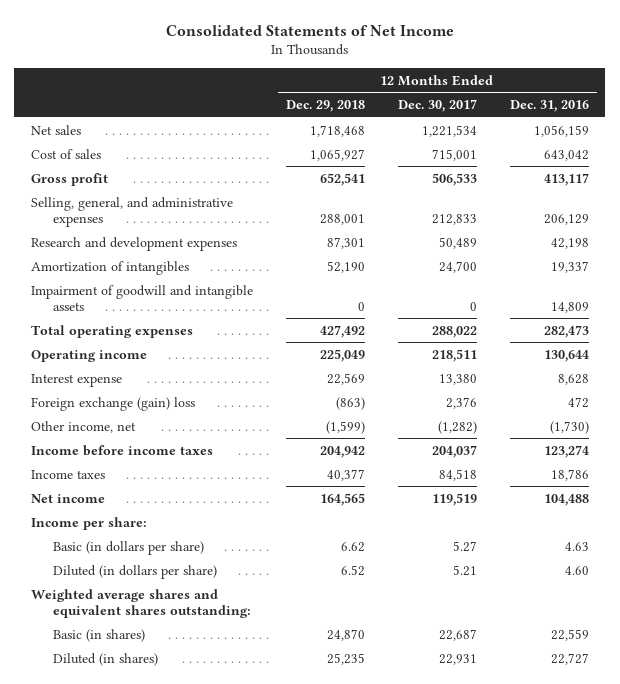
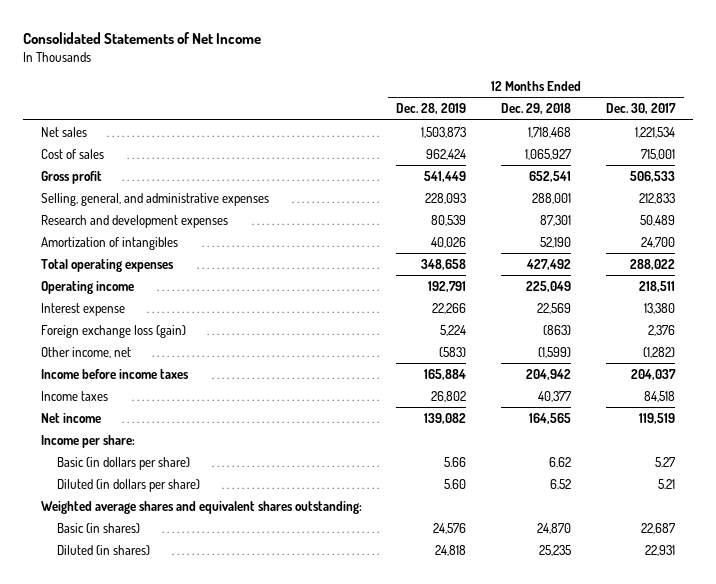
- | 12 Months Ended Dec. 29, 2018 | 12 Months Ended Dec. 30, 2017 | 12 Months Ended Dec. 31, 2016
+ | 12 Months Ended Dec. 28, 2019 | 12 Months Ended Dec. 29, 2018 | 12 Months Ended Dec. 30, 2017
- Impairment of goodwill and intangible assets | 0 | 0 | 14,809
- Foreign exchange (gain) loss | (863) | 2,376 | 472
+ Foreign exchange loss (gain) | 5,224 | (863) | 2,376

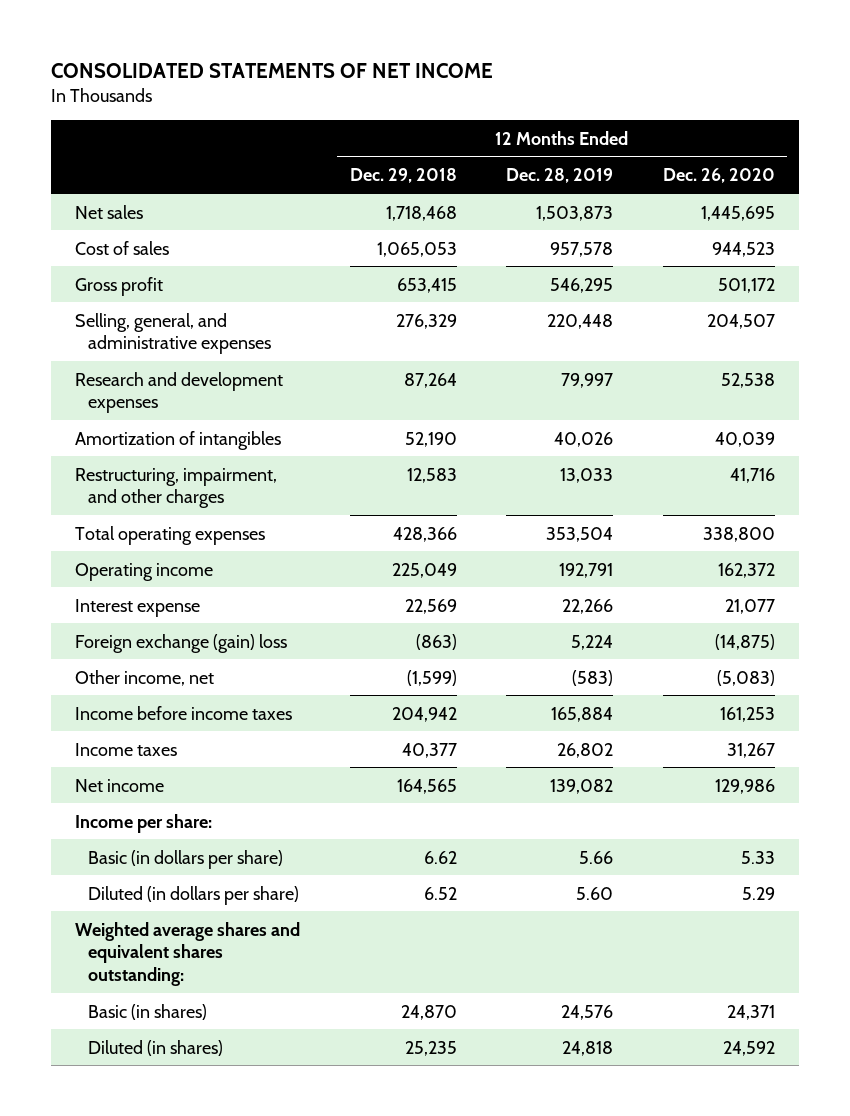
- Consolidated Statements of Net Income
+ CONSOLIDATED STATEMENTS OF NET INCOME
- | 12 Months Ended Dec. 28, 2019 | 12 Months Ended Dec. 29, 2018 | 12 Months Ended Dec. 30, 2017
+ | 12 Months Ended Dec. 29, 2018 | 12 Months Ended Dec. 28, 2019 | 12 Months Ended Dec. 26, 2020
- Cost of sales | 962,424 | 1,065,927 | 715,001
- Gross profit | 541,449 | 652,541 | 506,533
- Selling, general, and administrative expenses | 228,093 | 288,001 | 212,833
- Research and development expenses | 80,539 | 87,301 | 50,489
+ Cost of sales | 1,065,053 | 957,578 | 944,523
+ Gross profit | 653,415 | 546,295 | 501,172
+ Selling, general, and administrative expenses | 276,329 | 220,448 | 204,507
+ Research and development expenses | 87,264 | 79,997 | 52,538
- Total operating expenses | 348,658 | 427,492 | 288,022
+ Restructuring, impairment, and other charges | 12,583 | 13,033 | 41,716
+ Total operating expenses | 428,366 | 353,504 | 338,800
- Foreign exchange loss (gain) | 5,224 | (863) | 2,376
+ Foreign exchange (gain) loss | (863) | 5,224 | (14,875)

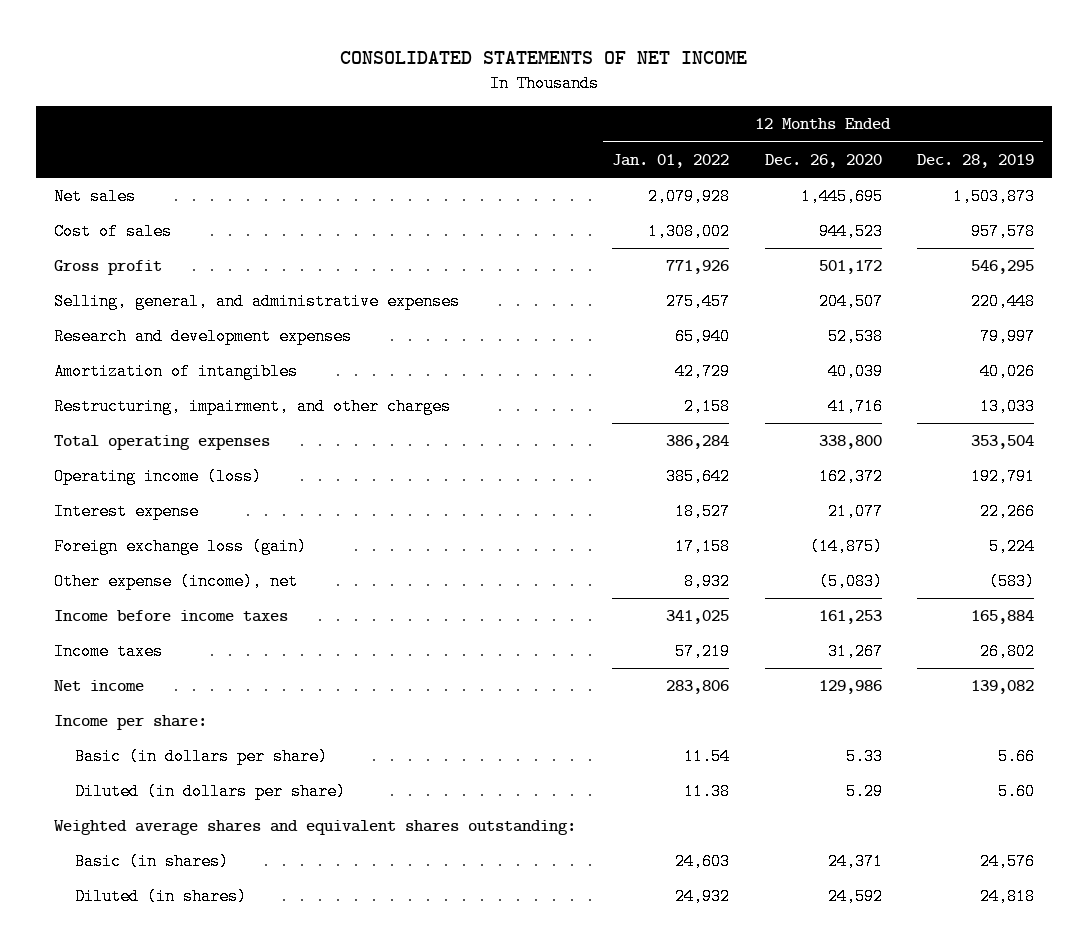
- | 12 Months Ended Dec. 29, 2018 | 12 Months Ended Dec. 28, 2019 | 12 Months Ended Dec. 26, 2020
+ | 12 Months Ended Jan. 01, 2022 | 12 Months Ended Dec. 26, 2020 | 12 Months Ended Dec. 28, 2019
- Operating income | 225,049 | 192,791 | 162,372
+ Operating income (loss) | 385,642 | 162,372 | 192,791
- Foreign exchange (gain) loss | (863) | 5,224 | (14,875)
- Other income, net | (1,599) | (583) | (5,083)
+ Foreign exchange loss (gain) | 17,158 | (14,875) | 5,224
+ Other expense (income), net | 8,932 | (5,083) | (583)

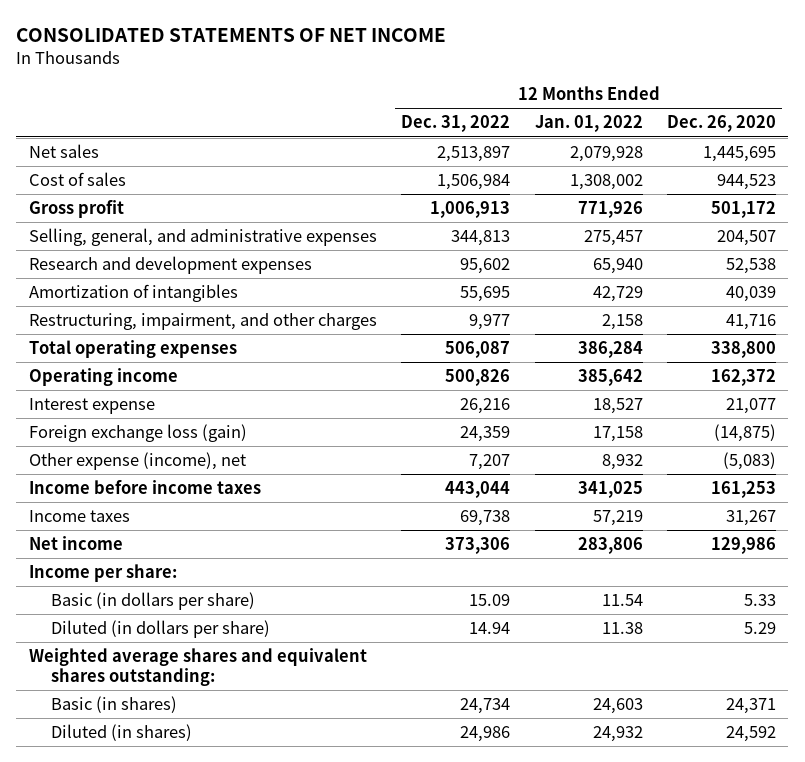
- | 12 Months Ended Jan. 01, 2022 | 12 Months Ended Dec. 26, 2020 | 12 Months Ended Dec. 28, 2019
+ | 12 Months Ended Dec. 31, 2022 | 12 Months Ended Jan. 01, 2022 | 12 Months Ended Dec. 26, 2020
- Operating income (loss) | 385,642 | 162,372 | 192,791
+ Operating income | 500,826 | 385,642 | 162,372

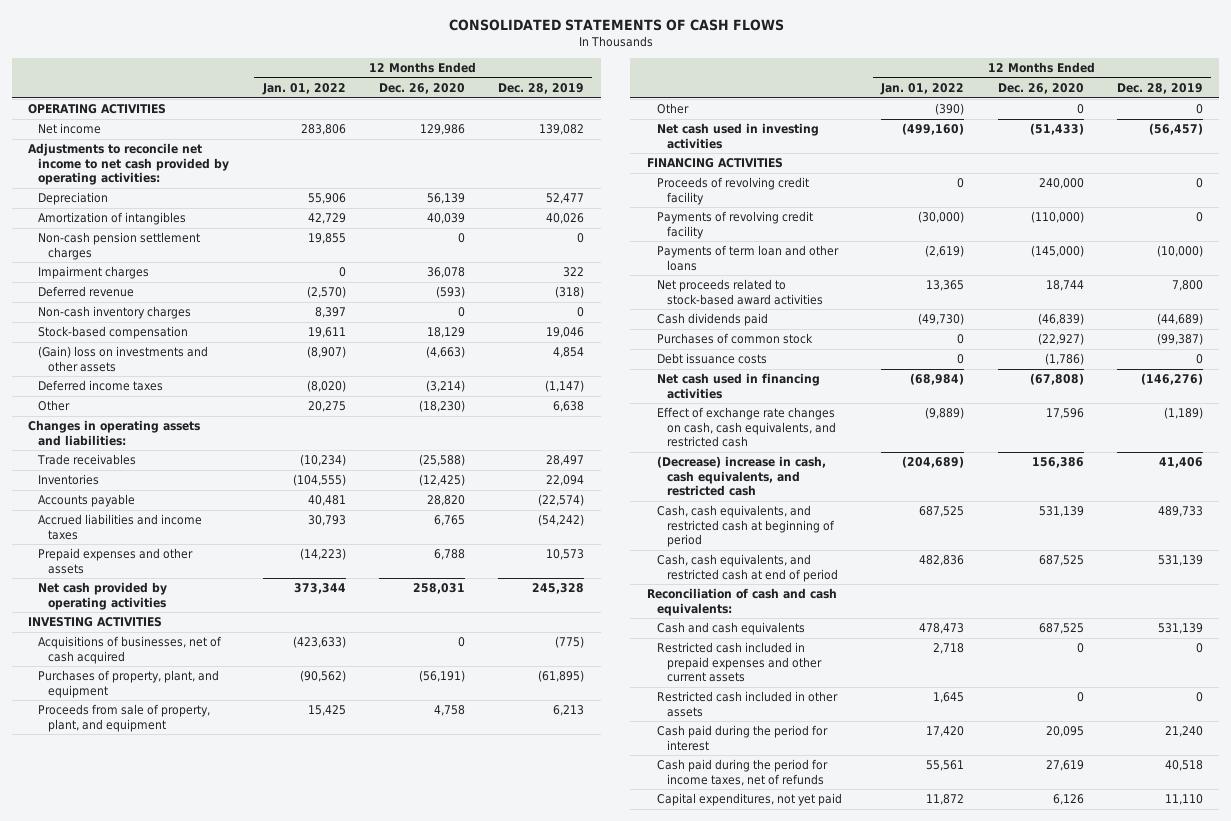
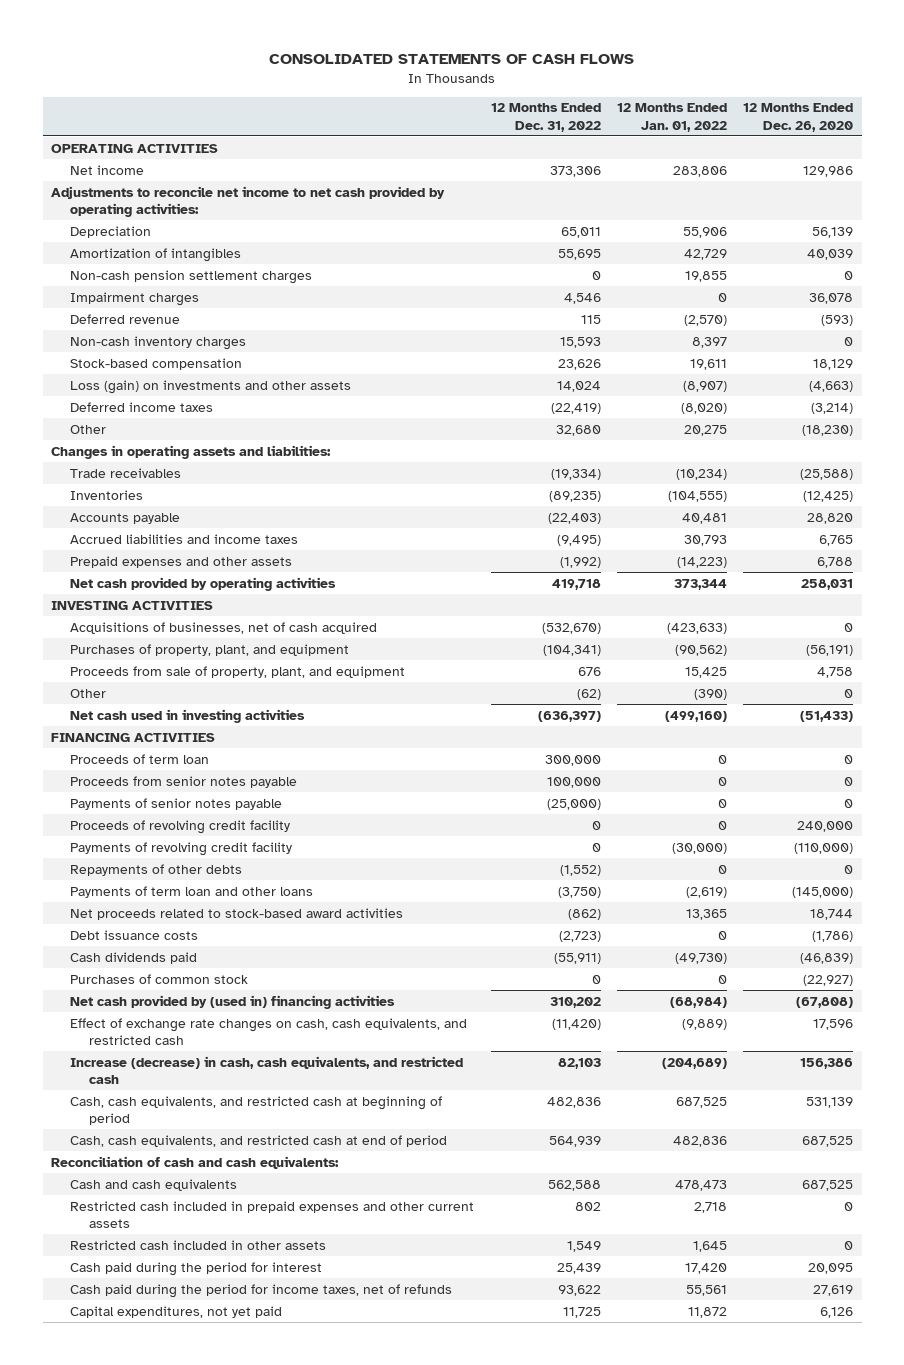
- | 12 Months Ended Jan. 01, 2022 | 12 Months Ended Dec. 26, 2020 | 12 Months Ended Dec. 28, 2019
+ | 12 Months Ended Dec. 31, 2022 | 12 Months Ended Jan. 01, 2022 | 12 Months Ended Dec. 26, 2020
- (Gain) loss on investments and other assets | (8,907) | (4,663) | 4,854
+ Loss (gain) on investments and other assets | 14,024 | (8,907) | (4,663)
+ Proceeds of term loan | 300,000 | 0 | 0
+ Proceeds from senior notes payable | 100,000 | 0 | 0
+ Payments of senior notes payable | (25,000) | 0 | 0
+ Repayments of other debts | (1,552) | 0 | 0
moved up: Debt issuance costs | (2,723) | 0 | (1,786)
- Net cash used in financing activities | (68,984) | (67,808) | (146,276)
+ Net cash provided by (used in) financing activities | 310,202 | (68,984) | (67,808)
- (Decrease) increase in cash, cash equivalents, and restricted cash | (204,689) | 156,386 | 41,406
+ Increase (decrease) in cash, cash equivalents, and restricted cash | 82,103 | (204,689) | 156,386

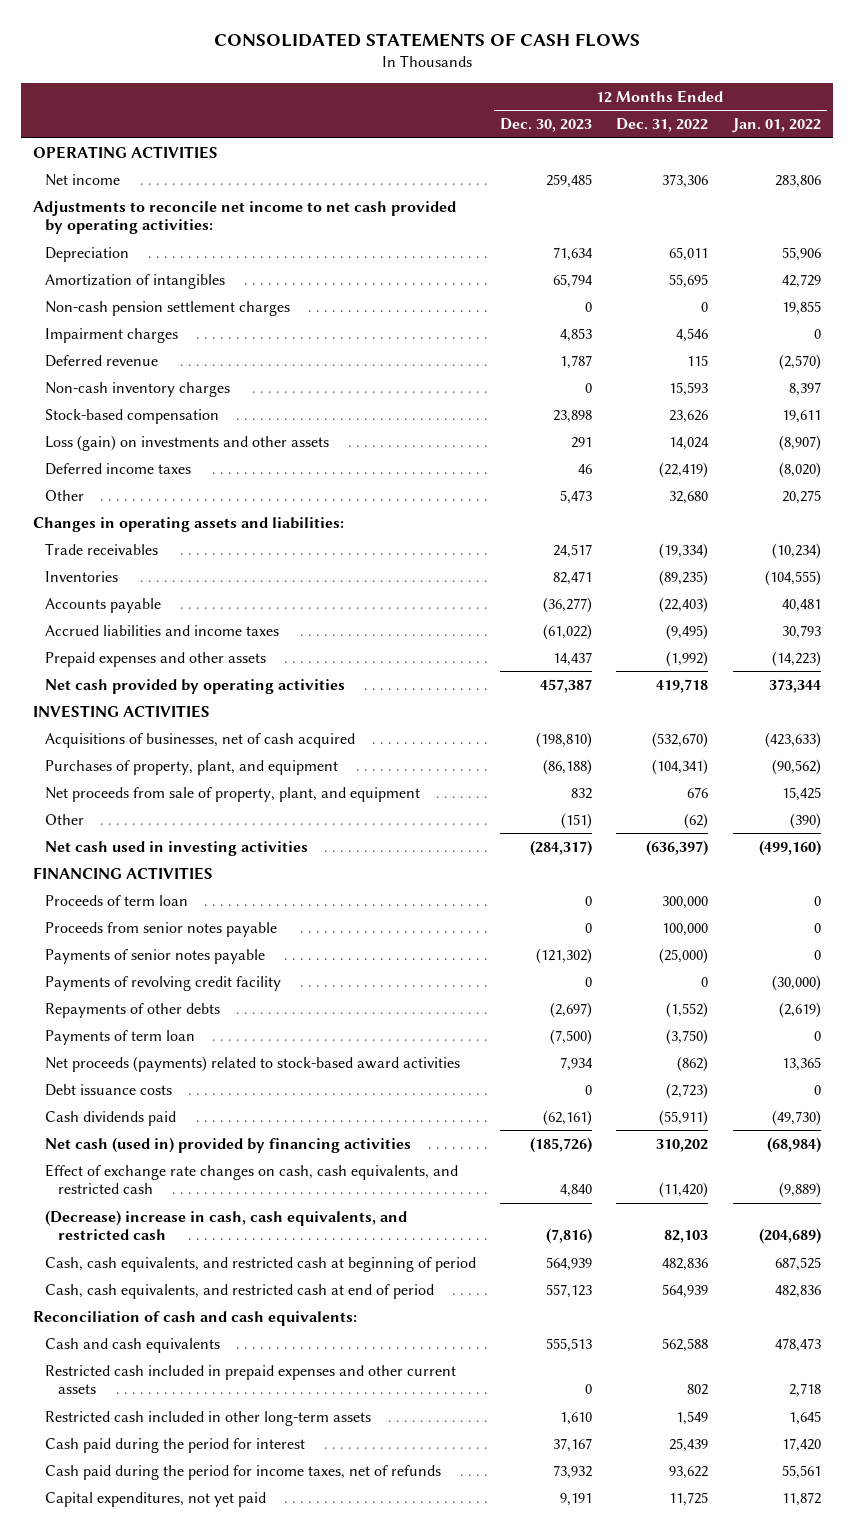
- | 12 Months Ended Dec. 31, 2022 | 12 Months Ended Jan. 01, 2022 | 12 Months Ended Dec. 26, 2020
+ | 12 Months Ended Dec. 30, 2023 | 12 Months Ended Dec. 31, 2022 | 12 Months Ended Jan. 01, 2022
- Proceeds from sale of property, plant, and equipment | 676 | 15,425 | 4,758
+ Net proceeds from sale of property, plant, and equipment | 832 | 676 | 15,425
- Proceeds of revolving credit facility | 0 | 0 | 240,000
- Repayments of other debts | (1,552) | 0 | 0
- Payments of term loan and other loans | (3,750) | (2,619) | (145,000)
- Net proceeds related to stock-based award activities | (862) | 13,365 | 18,744
+ Repayments of other debts | (2,697) | (1,552) | (2,619)
+ Payments of term loan | (7,500) | (3,750) | 0
+ Net proceeds (payments) related to stock-based award activities | 7,934 | (862) | 13,365
- Purchases of common stock | 0 | 0 | (22,927)
- Net cash provided by (used in) financing activities | 310,202 | (68,984) | (67,808)
+ Net cash (used in) provided by financing activities | (185,726) | 310,202 | (68,984)
- Increase (decrease) in cash, cash equivalents, and restricted cash | 82,103 | (204,689) | 156,386
+ (Decrease) increase in cash, cash equivalents, and restricted cash | (7,816) | 82,103 | (204,689)
- Restricted cash included in other assets | 1,549 | 1,645 | 0
+ Restricted cash included in other long-term assets | 1,610 | 1,549 | 1,645

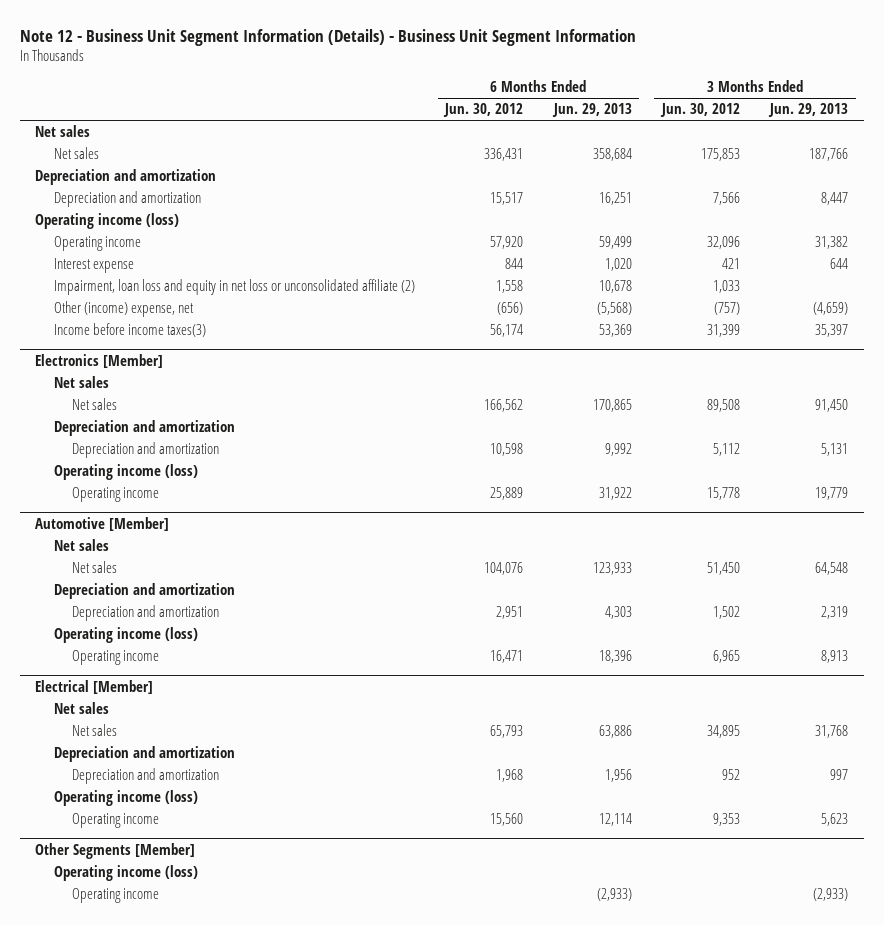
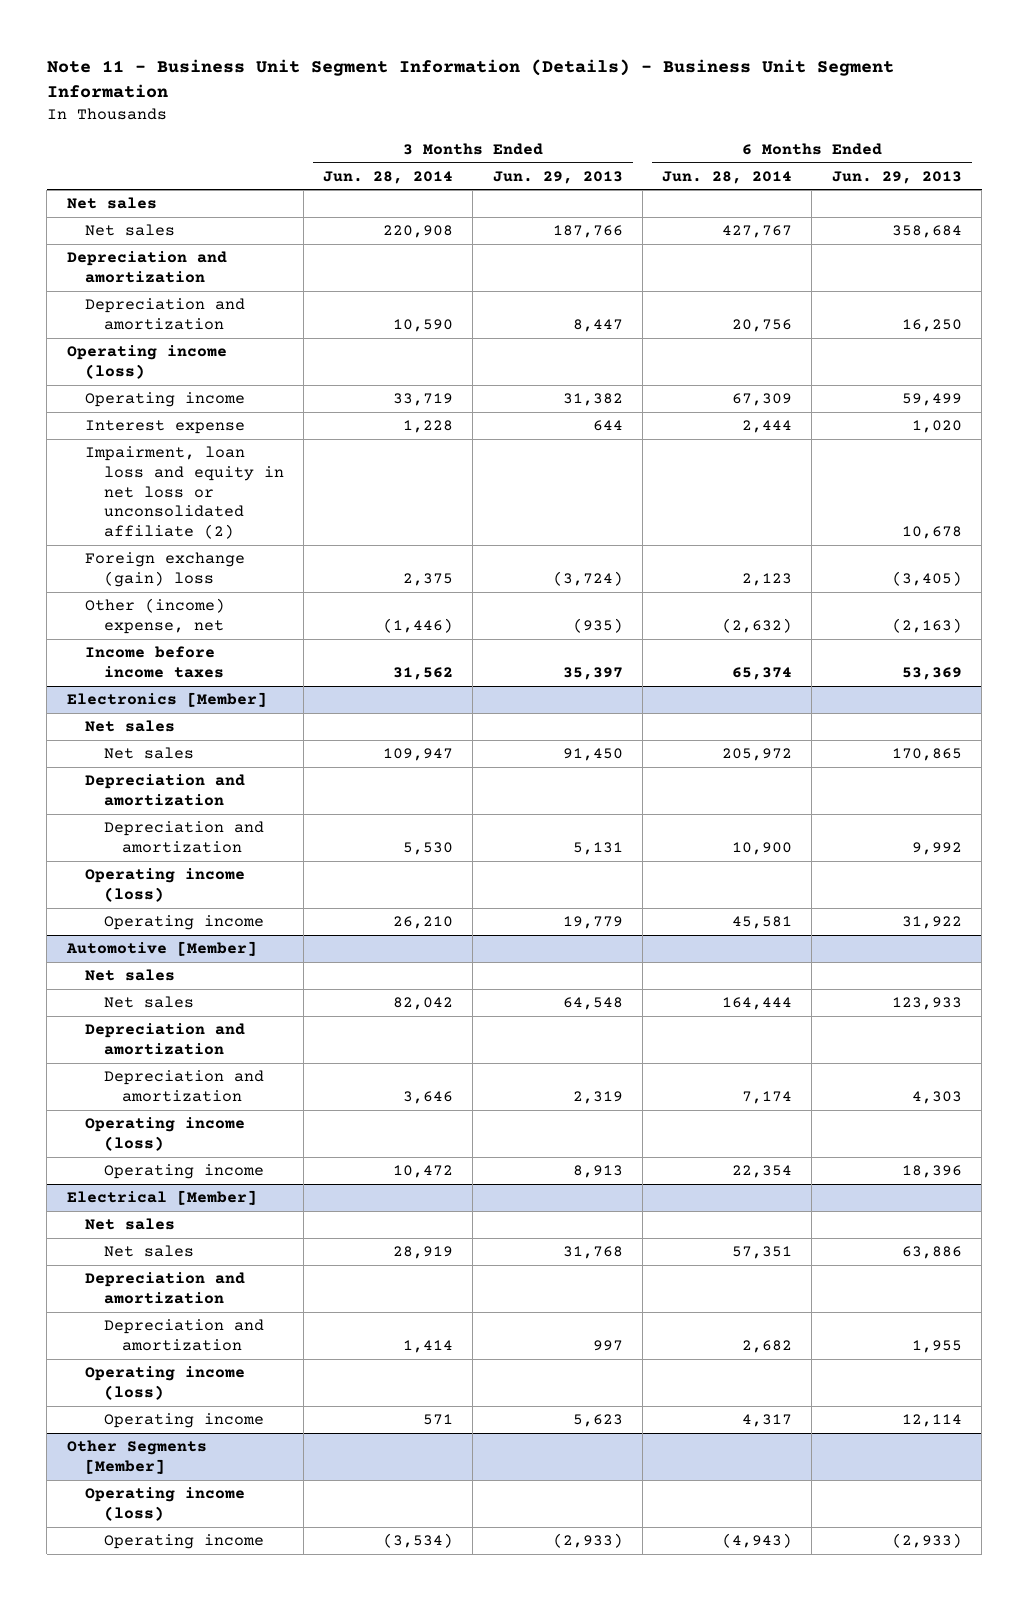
- Note 12 - Business Unit Segment Information (Details) - Business Unit Segment Information
+ Note 11 - Business Unit Segment Information (Details) - Business Unit Segment Information
- | 6 Months Ended Jun. 30, 2012 | 6 Months Ended Jun. 29, 2013 | 3 Months Ended Jun. 30, 2012 | 3 Months Ended Jun. 29, 2013
+ | 3 Months Ended Jun. 28, 2014 | 3 Months Ended Jun. 29, 2013 | 6 Months Ended Jun. 28, 2014 | 6 Months Ended Jun. 29, 2013
- Depreciation and amortization | 15,517 | 16,251 | 7,566 | 8,447
+ Depreciation and amortization | 10,590 | 8,447 | 20,756 | 16,250
- Other (income) expense, net | (656) | (5,568) | (757) | (4,659)
- Income before income taxes(3) | 56,174 | 53,369 | 31,399 | 35,397
+ Foreign exchange (gain) loss | 2,375 | (3,724) | 2,123 | (3,405)
+ Other (income) expense, net | (1,446) | (935) | (2,632) | (2,163)
+ Income before income taxes | 31,562 | 35,397 | 65,374 | 53,369
@ Electrical [Member]
- Depreciation and amortization | 1,968 | 1,956 | 952 | 997
+ Depreciation and amortization | 1,414 | 997 | 2,682 | 1,955

